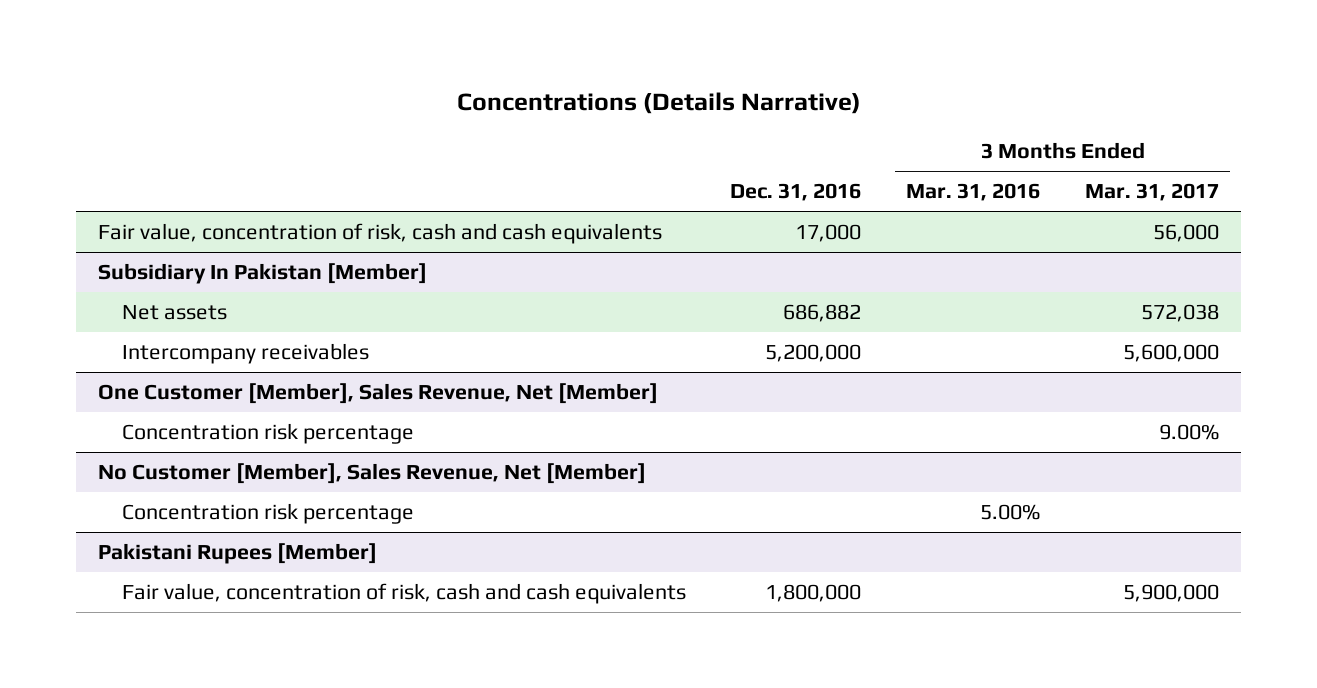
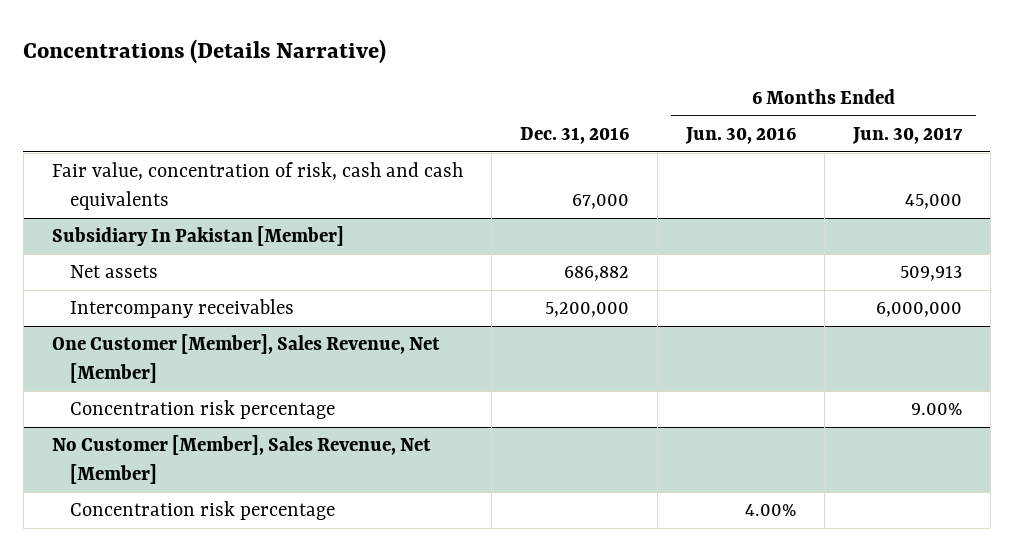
- | Dec. 31, 2016 | 3 Months Ended Mar. 31, 2016 | 3 Months Ended Mar. 31, 2017
+ | Dec. 31, 2016 | 6 Months Ended Jun. 30, 2016 | 6 Months Ended Jun. 30, 2017
- Fair value, concentration of risk, cash and cash equivalents | 17,000 | | 56,000
+ Fair value, concentration of risk, cash and cash equivalents | 67,000 | | 45,000
- Pakistani Rupees [Member]
- Fair value, concentration of risk, cash and cash equivalents | 1,800,000 | | 5,900,000

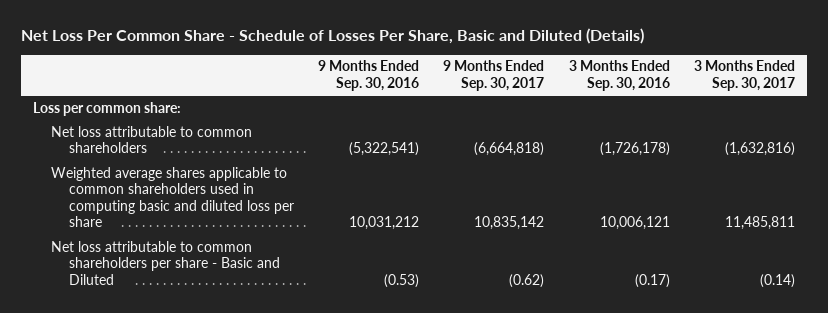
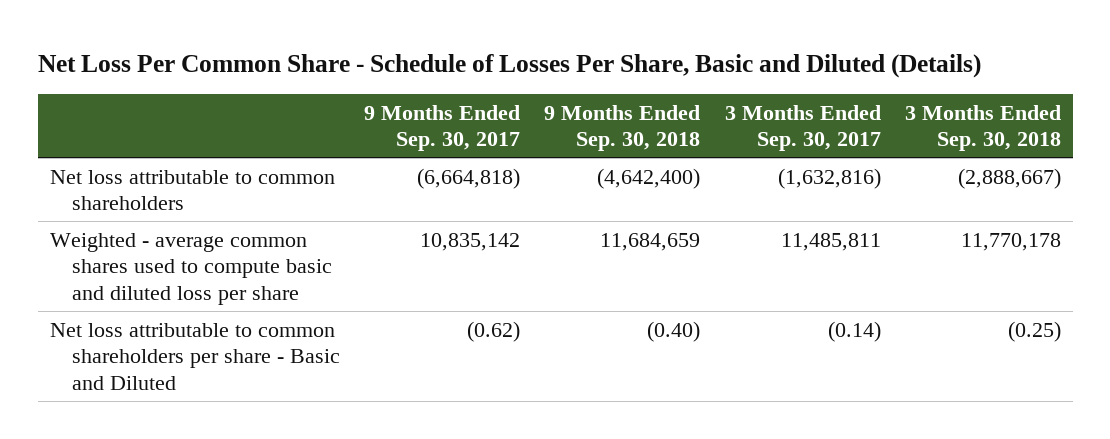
- | 9 Months Ended Sep. 30, 2016 | 9 Months Ended Sep. 30, 2017 | 3 Months Ended Sep. 30, 2016 | 3 Months Ended Sep. 30, 2017
+ | 9 Months Ended Sep. 30, 2017 | 9 Months Ended Sep. 30, 2018 | 3 Months Ended Sep. 30, 2017 | 3 Months Ended Sep. 30, 2018
- Loss per common share:
- Weighted average shares applicable to common shareholders used in computing basic and diluted loss per share | 10,031,212 | 10,835,142 | 10,006,121 | 11,485,811
+ Weighted - average common shares used to compute basic and diluted loss per share | 10,835,142 | 11,684,659 | 11,485,811 | 11,770,178

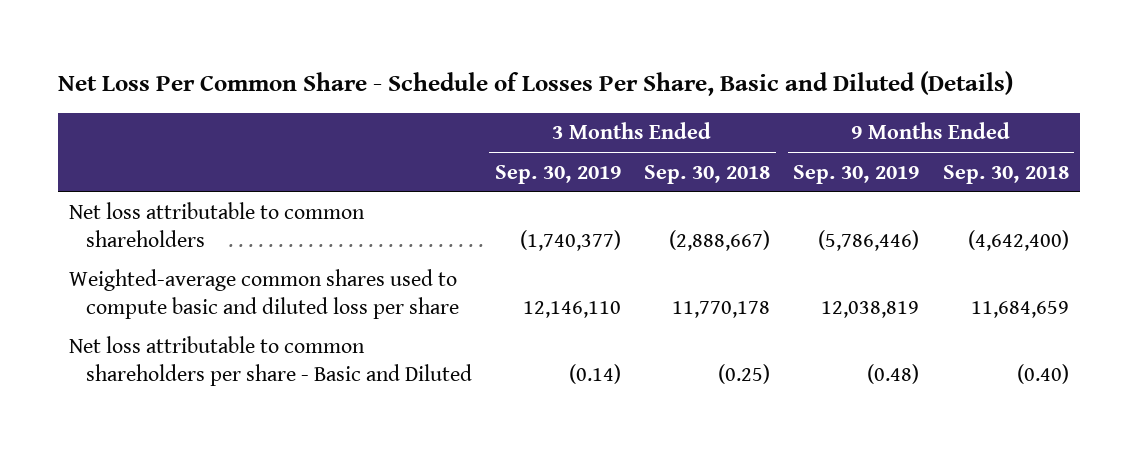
- | 9 Months Ended Sep. 30, 2017 | 9 Months Ended Sep. 30, 2018 | 3 Months Ended Sep. 30, 2017 | 3 Months Ended Sep. 30, 2018
+ | 3 Months Ended Sep. 30, 2019 | 3 Months Ended Sep. 30, 2018 | 9 Months Ended Sep. 30, 2019 | 9 Months Ended Sep. 30, 2018
- Weighted - average common shares used to compute basic and diluted loss per share | 10,835,142 | 11,684,659 | 11,485,811 | 11,770,178
+ Weighted-average common shares used to compute basic and diluted loss per share | 12,146,110 | 11,770,178 | 12,038,819 | 11,684,659

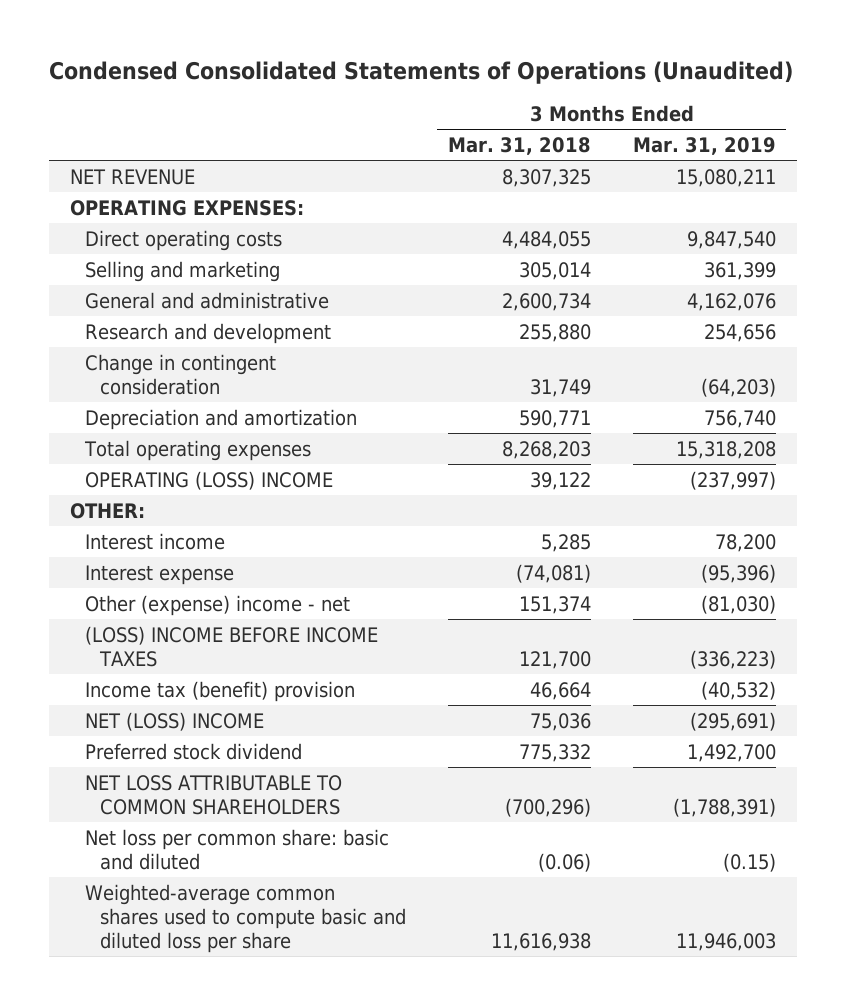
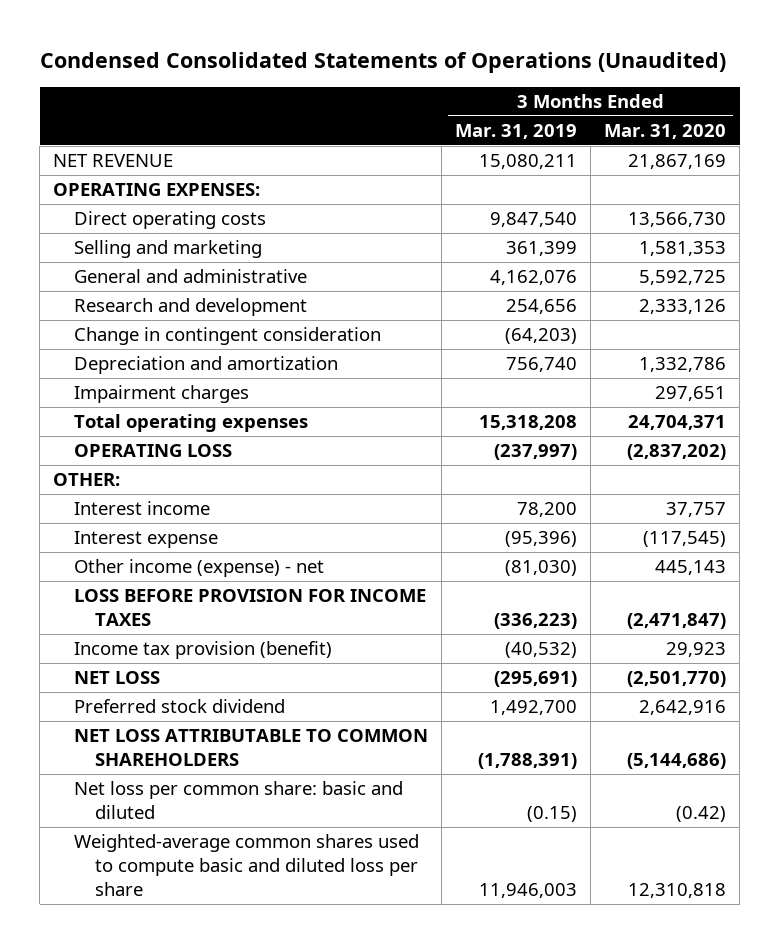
- | 3 Months Ended Mar. 31, 2018 | 3 Months Ended Mar. 31, 2019
+ | 3 Months Ended Mar. 31, 2019 | 3 Months Ended Mar. 31, 2020
+ Impairment charges | | 297,651
- OPERATING (LOSS) INCOME | 39,122 | (237,997)
+ OPERATING LOSS | (237,997) | (2,837,202)
- Other (expense) income - net | 151,374 | (81,030)
- (LOSS) INCOME BEFORE INCOME TAXES | 121,700 | (336,223)
- Income tax (benefit) provision | 46,664 | (40,532)
- NET (LOSS) INCOME | 75,036 | (295,691)
+ Other income (expense) - net | (81,030) | 445,143
+ LOSS BEFORE PROVISION FOR INCOME TAXES | (336,223) | (2,471,847)
+ Income tax provision (benefit) | (40,532) | 29,923
+ NET LOSS | (295,691) | (2,501,770)

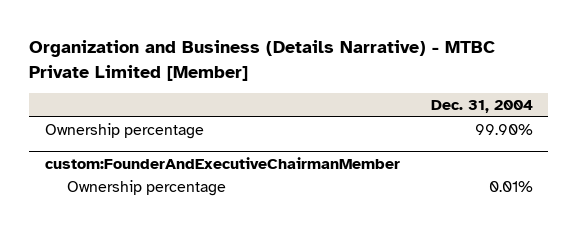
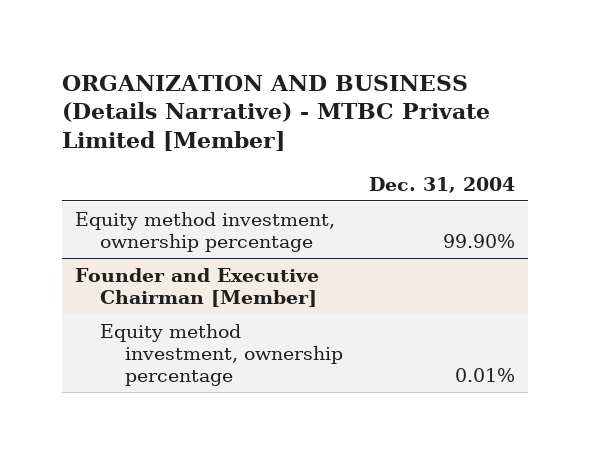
- Organization and Business (Details Narrative) - MTBC Private Limited [Member]
+ ORGANIZATION AND BUSINESS (Details Narrative) - MTBC Private Limited [Member]
- Ownership percentage | 99.90%
- custom:FounderAndExecutiveChairmanMember
- Ownership percentage | 0.01%
+ Equity method investment, ownership percentage | 99.90%
+ Founder and Executive Chairman [Member]
+ Equity method investment, ownership percentage | 0.01%

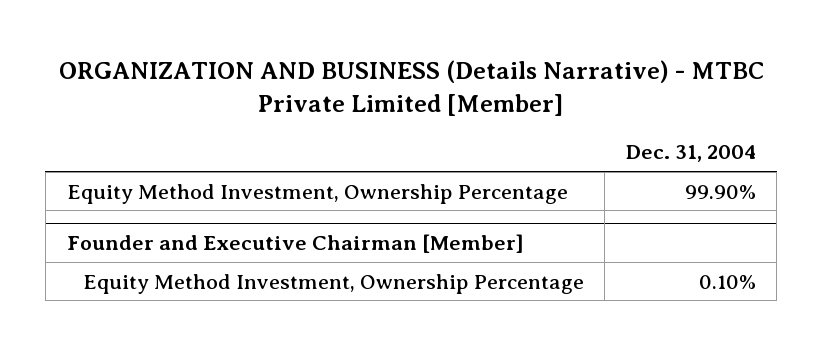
- Equity method investment, ownership percentage | 99.90%
+ Equity Method Investment, Ownership Percentage | 99.90%
@ Founder and Executive Chairman [Member]
- Equity method investment, ownership percentage | 0.01%
+ Equity Method Investment, Ownership Percentage | 0.10%

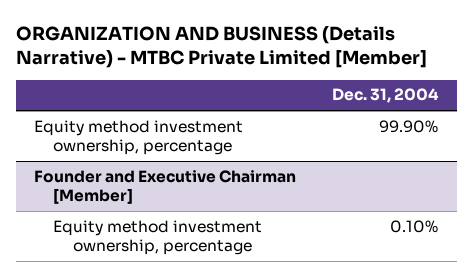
- Equity Method Investment, Ownership Percentage | 99.90%
+ Equity method investment ownership, percentage | 99.90%
@ Founder and Executive Chairman [Member]
- Equity Method Investment, Ownership Percentage | 0.10%
+ Equity method investment ownership, percentage | 0.10%

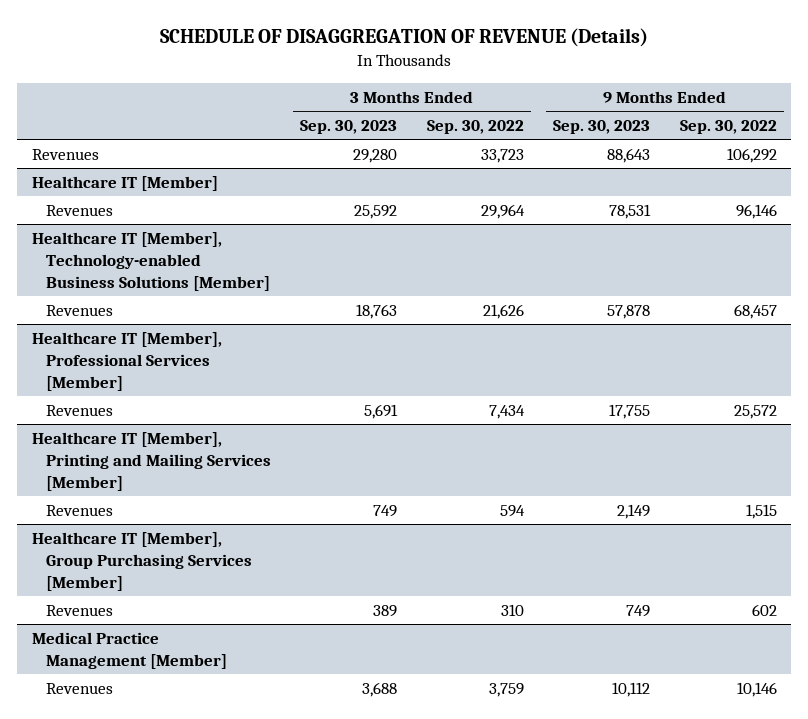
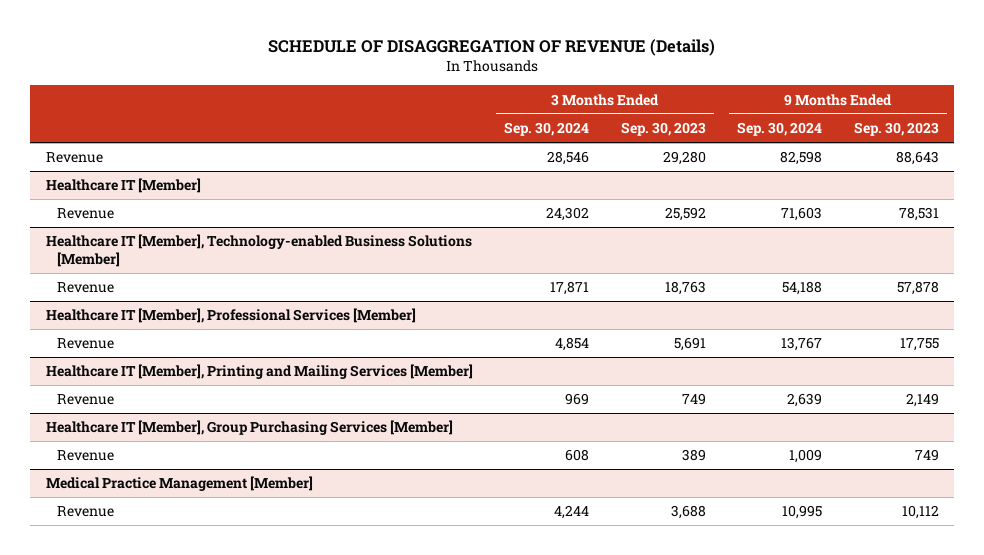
- | 3 Months Ended Sep. 30, 2023 | 3 Months Ended Sep. 30, 2022 | 9 Months Ended Sep. 30, 2023 | 9 Months Ended Sep. 30, 2022
+ | 3 Months Ended Sep. 30, 2024 | 3 Months Ended Sep. 30, 2023 | 9 Months Ended Sep. 30, 2024 | 9 Months Ended Sep. 30, 2023
- Revenues | 29,280 | 33,723 | 88,643 | 106,292
+ Revenue | 28,546 | 29,280 | 82,598 | 88,643
@ Healthcare IT [Member]
- Revenues | 25,592 | 29,964 | 78,531 | 96,146
+ Revenue | 24,302 | 25,592 | 71,603 | 78,531
@ Healthcare IT [Member], Technology-enabled Business Solutions [Member]
- Revenues | 18,763 | 21,626 | 57,878 | 68,457
+ Revenue | 17,871 | 18,763 | 54,188 | 57,878
@ Healthcare IT [Member], Professional Services [Member]
- Revenues | 5,691 | 7,434 | 17,755 | 25,572
+ Revenue | 4,854 | 5,691 | 13,767 | 17,755
@ Healthcare IT [Member], Printing and Mailing Services [Member]
- Revenues | 749 | 594 | 2,149 | 1,515
+ Revenue | 969 | 749 | 2,639 | 2,149
@ Healthcare IT [Member], Group Purchasing Services [Member]
- Revenues | 389 | 310 | 749 | 602
+ Revenue | 608 | 389 | 1,009 | 749
@ Medical Practice Management [Member]
- Revenues | 3,688 | 3,759 | 10,112 | 10,146
+ Revenue | 4,244 | 3,688 | 10,995 | 10,112

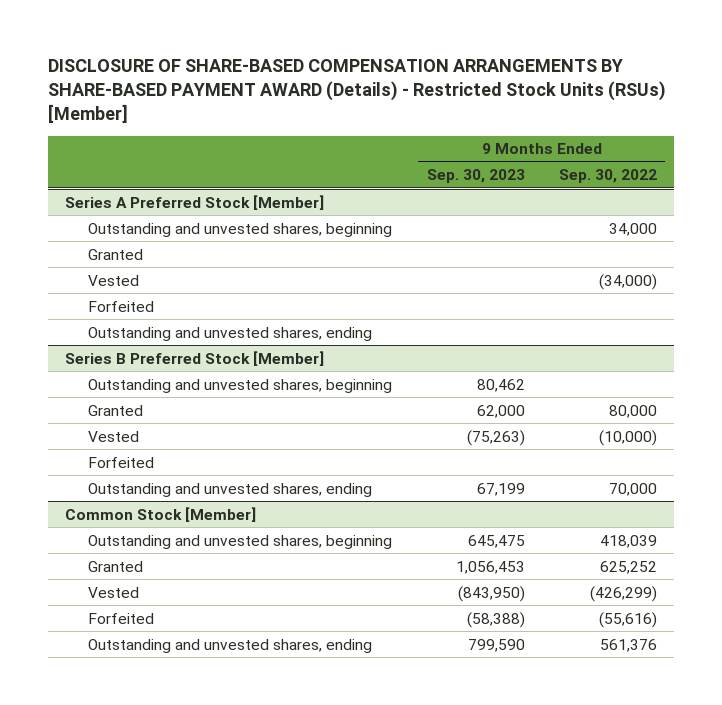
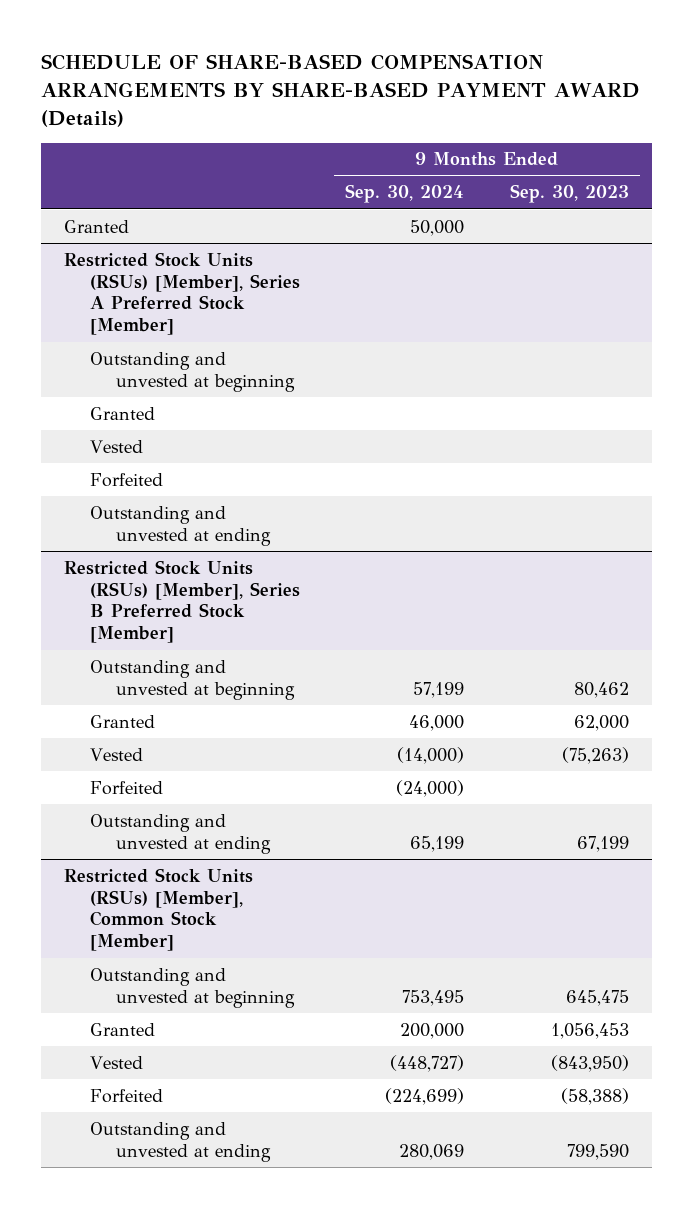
- DISCLOSURE OF SHARE-BASED COMPENSATION ARRANGEMENTS BY SHARE-BASED PAYMENT AWARD (Details) - Restricted Stock Units (RSUs) [Member]
+ SCHEDULE OF SHARE-BASED COMPENSATION ARRANGEMENTS BY SHARE-BASED PAYMENT AWARD (Details)
- | 9 Months Ended Sep. 30, 2023 | 9 Months Ended Sep. 30, 2022
+ | 9 Months Ended Sep. 30, 2024 | 9 Months Ended Sep. 30, 2023
- Series A Preferred Stock [Member]
- Outstanding and unvested shares, beginning | | 34,000
+ Restricted Stock Units (RSUs) [Member], Series A Preferred Stock [Member]
+ Outstanding and unvested at beginning
+ Granted
- Outstanding and unvested shares, ending
- Series B Preferred Stock [Member]
- Outstanding and unvested shares, beginning | 80,462 |
+ Outstanding and unvested at ending
+ Restricted Stock Units (RSUs) [Member], Series B Preferred Stock [Member]
+ Outstanding and unvested at beginning | 57,199 | 80,462
- Outstanding and unvested shares, ending | 67,199 | 70,000
- Common Stock [Member]
- Outstanding and unvested shares, beginning | 645,475 | 418,039
+ Outstanding and unvested at ending | 65,199 | 67,199
+ Restricted Stock Units (RSUs) [Member], Common Stock [Member]
+ Outstanding and unvested at beginning | 753,495 | 645,475
- Outstanding and unvested shares, ending | 799,590 | 561,376
+ Outstanding and unvested at ending | 280,069 | 799,590

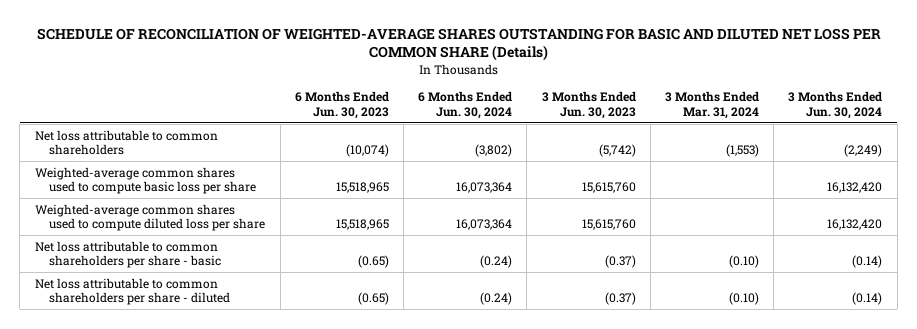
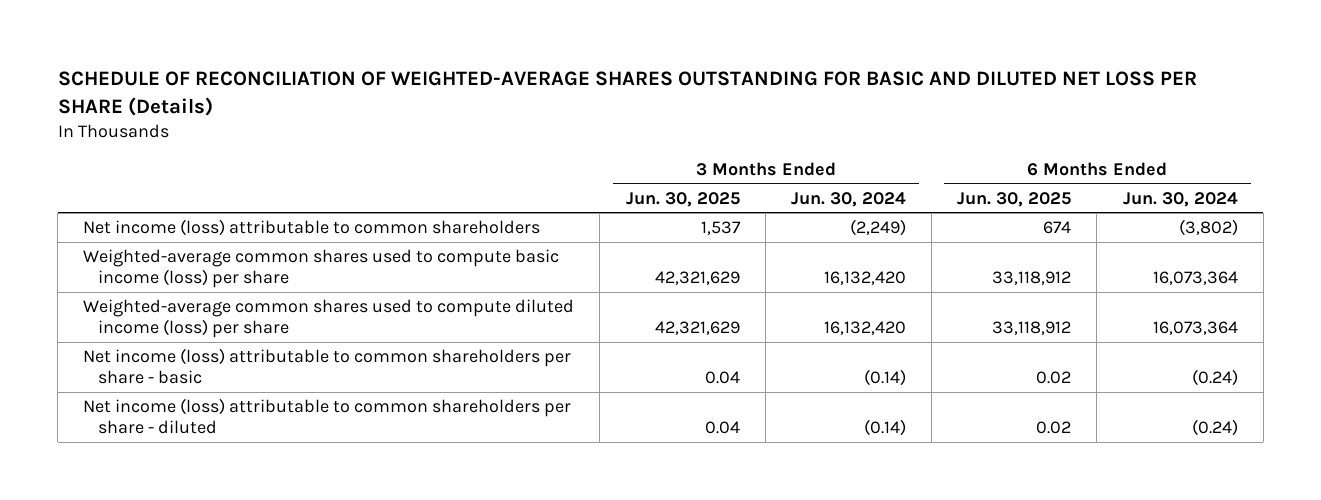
- SCHEDULE OF RECONCILIATION OF WEIGHTED-AVERAGE SHARES OUTSTANDING FOR BASIC AND DILUTED NET LOSS PER COMMON SHARE (Details)
+ SCHEDULE OF RECONCILIATION OF WEIGHTED-AVERAGE SHARES OUTSTANDING FOR BASIC AND DILUTED NET LOSS PER SHARE (Details)
- | 6 Months Ended Jun. 30, 2023 | 6 Months Ended Jun. 30, 2024 | 3 Months Ended Jun. 30, 2023 | 3 Months Ended Mar. 31, 2024 | 3 Months Ended Jun. 30, 2024
+ | 3 Months Ended Jun. 30, 2025 | 3 Months Ended Jun. 30, 2024 | 6 Months Ended Jun. 30, 2025 | 6 Months Ended Jun. 30, 2024
- Net loss attributable to common shareholders | (10,074) | (3,802) | (5,742) | (1,553) | (2,249)
- Weighted-average common shares used to compute basic loss per share | 15,518,965 | 16,073,364 | 15,615,760 | | 16,132,420
- Weighted-average common shares used to compute diluted loss per share | 15,518,965 | 16,073,364 | 15,615,760 | | 16,132,420
- Net loss attributable to common shareholders per share - basic | (0.65) | (0.24) | (0.37) | (0.10) | (0.14)
- Net loss attributable to common shareholders per share - diluted | (0.65) | (0.24) | (0.37) | (0.10) | (0.14)
+ Net income (loss) attributable to common shareholders | 1,537 | (2,249) | 674 | (3,802)
+ Weighted-average common shares used to compute basic income (loss) per share | 42,321,629 | 16,132,420 | 33,118,912 | 16,073,364
+ Weighted-average common shares used to compute diluted income (loss) per share | 42,321,629 | 16,132,420 | 33,118,912 | 16,073,364
+ Net income (loss) attributable to common shareholders per share - basic | 0.04 | (0.14) | 0.02 | (0.24)
+ Net income (loss) attributable to common shareholders per share - diluted | 0.04 | (0.14) | 0.02 | (0.24)

